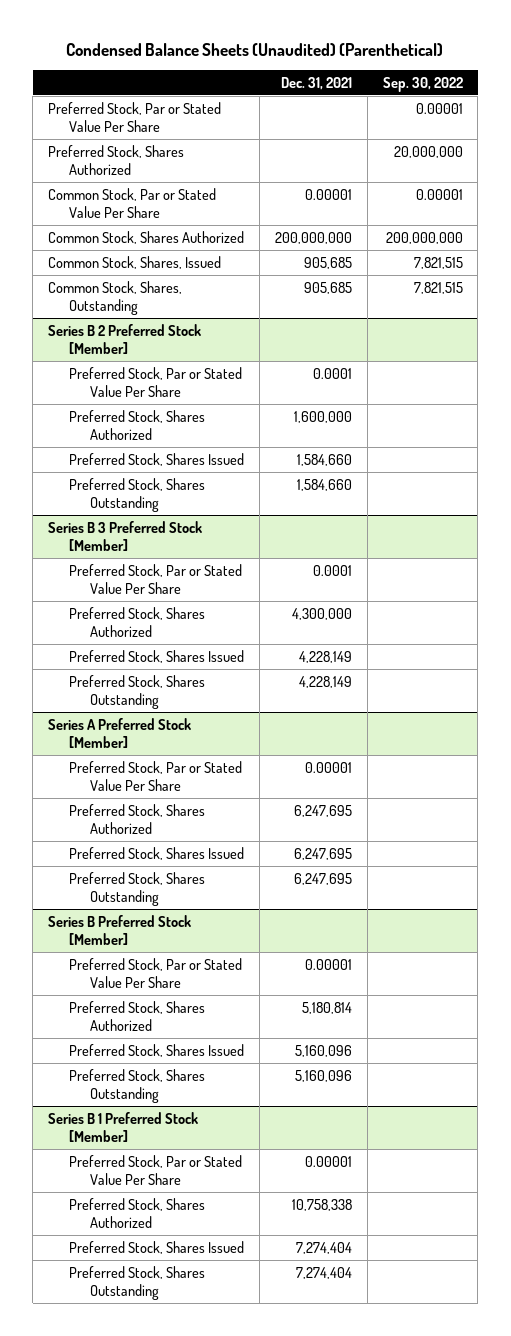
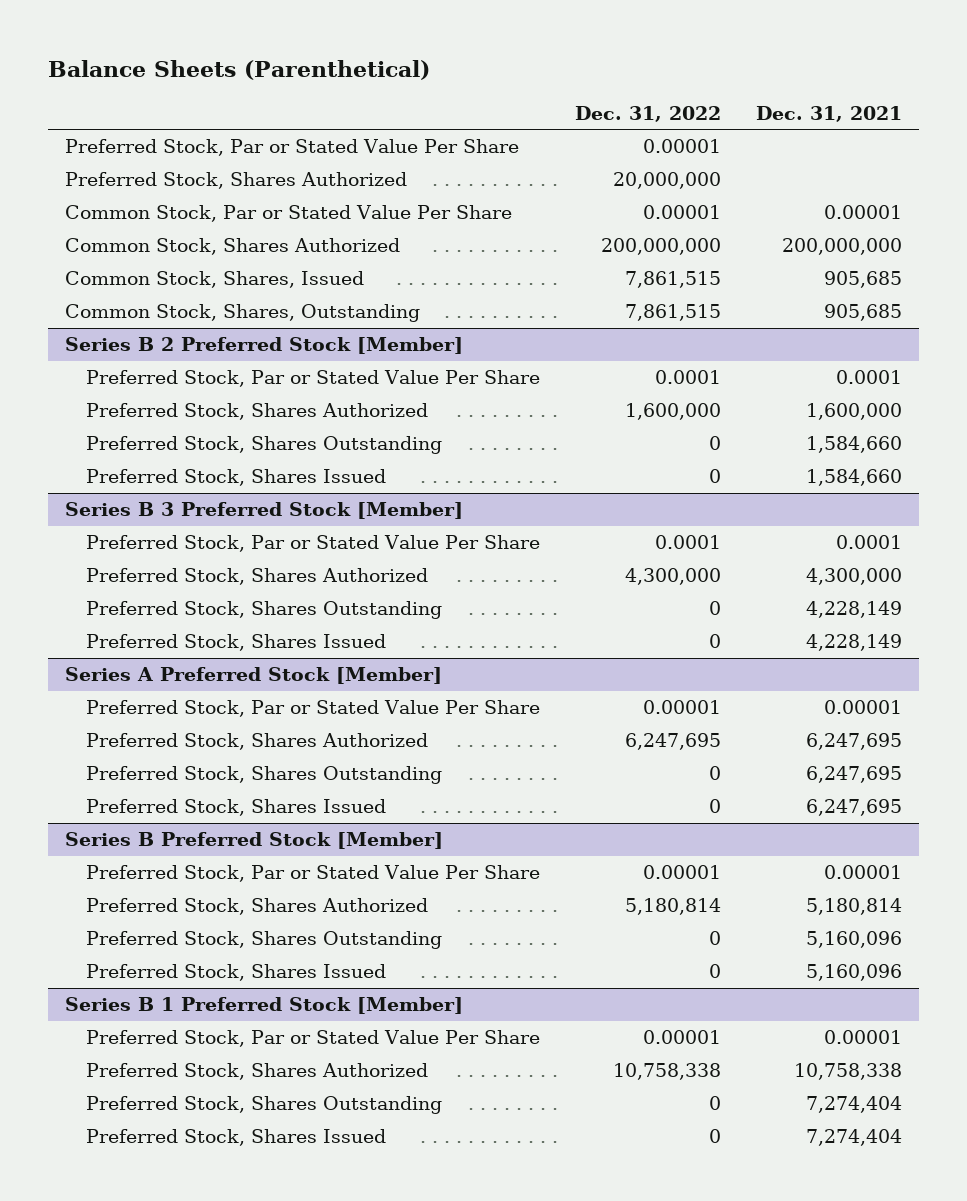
- Condensed Balance Sheets (Unaudited) (Parenthetical)
+ Balance Sheets (Parenthetical)
- | Dec. 31, 2021 | Sep. 30, 2022
+ | Dec. 31, 2022 | Dec. 31, 2021
@ Series B 2 Preferred Stock [Member]
moved down: Preferred Stock, Shares Issued | 0 | 1,584,660
@ Series B 3 Preferred Stock [Member]
moved down: Preferred Stock, Shares Issued | 0 | 4,228,149
@ Series A Preferred Stock [Member]
moved down: Preferred Stock, Shares Issued | 0 | 6,247,695
@ Series B Preferred Stock [Member]
moved down: Preferred Stock, Shares Issued | 0 | 5,160,096
@ Series B 1 Preferred Stock [Member]
moved down: Preferred Stock, Shares Issued | 0 | 7,274,404

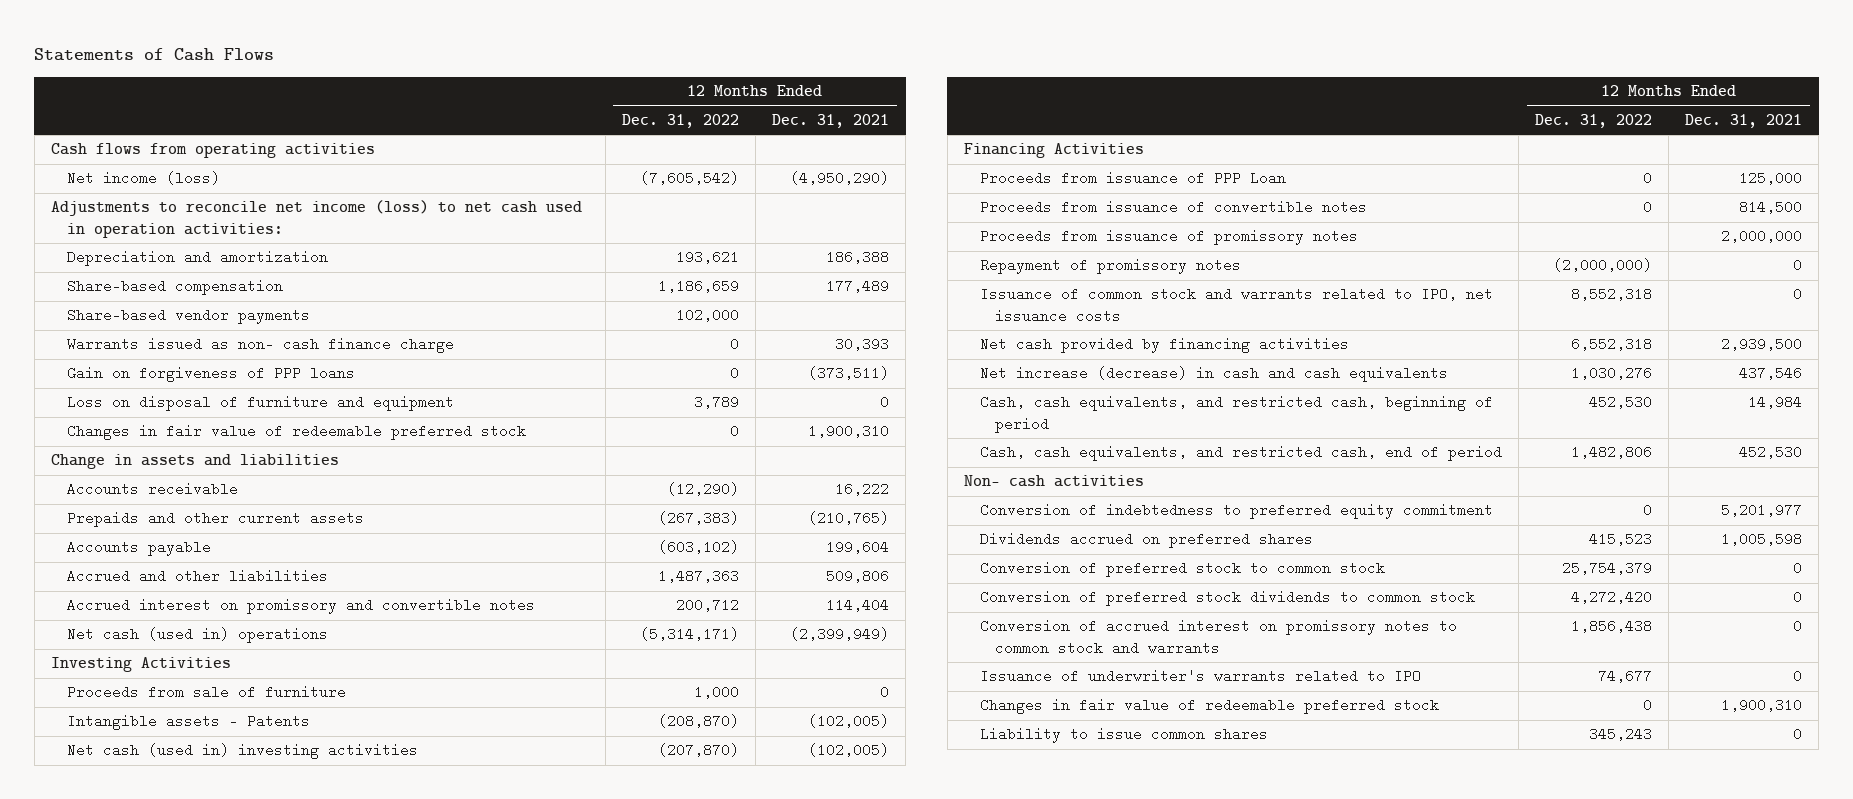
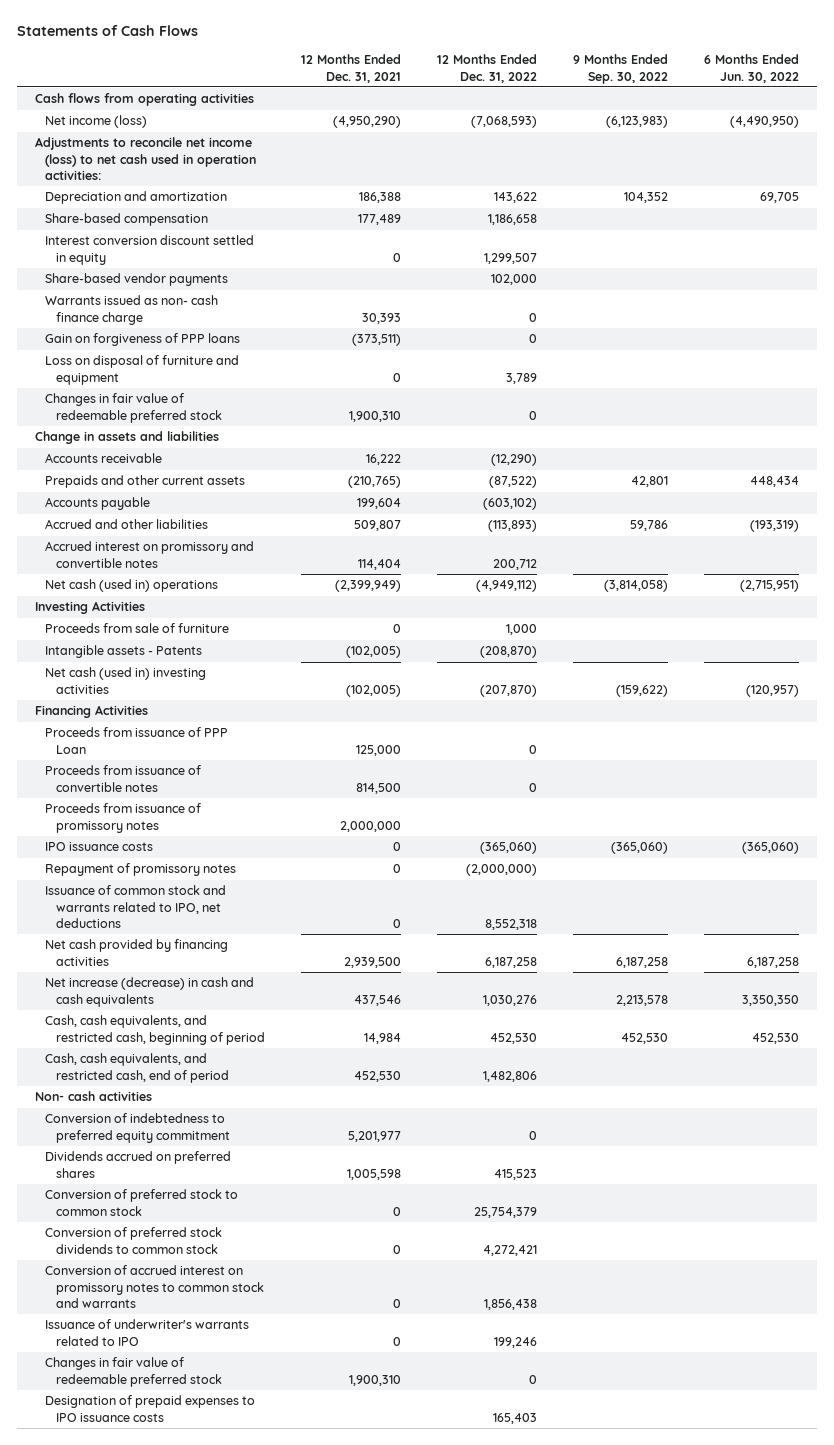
- | 12 Months Ended Dec. 31, 2022 | 12 Months Ended Dec. 31, 2021
+ | 12 Months Ended Dec. 31, 2021 | 12 Months Ended Dec. 31, 2022 | 9 Months Ended Sep. 30, 2022 | 6 Months Ended Jun. 30, 2022
- Net income (loss) | (7,605,542) | (4,950,290)
+ Net income (loss) | (4,950,290) | (7,068,593) | (6,123,983) | (4,490,950)
- Depreciation and amortization | 193,621 | 186,388
- Share-based compensation | 1,186,659 | 177,489
+ Depreciation and amortization | 186,388 | 143,622 | 104,352 | 69,705
+ Share-based compensation | 177,489 | 1,186,658 | |
+ Interest conversion discount settled in equity | 0 | 1,299,507 | |
- Prepaids and other current assets | (267,383) | (210,765)
+ Prepaids and other current assets | (210,765) | (87,522) | 42,801 | 448,434
- Accrued and other liabilities | 1,487,363 | 509,806
+ Accrued and other liabilities | 509,807 | (113,893) | 59,786 | (193,319)
- Net cash (used in) operations | (5,314,171) | (2,399,949)
+ Net cash (used in) operations | (2,399,949) | (4,949,112) | (3,814,058) | (2,715,951)
+ IPO issuance costs | 0 | (365,060) | (365,060) | (365,060)
- Issuance of common stock and warrants related to IPO, net issuance costs | 8,552,318 | 0
- Net cash provided by financing activities | 6,552,318 | 2,939,500
+ Issuance of common stock and warrants related to IPO, net deductions | 0 | 8,552,318 | |
+ Net cash provided by financing activities | 2,939,500 | 6,187,258 | 6,187,258 | 6,187,258
- Conversion of preferred stock dividends to common stock | 4,272,420 | 0
+ Conversion of preferred stock dividends to common stock | 0 | 4,272,421 | |
- Issuance of underwriter's warrants related to IPO | 74,677 | 0
+ Issuance of underwriter's warrants related to IPO | 0 | 199,246 | |
- Liability to issue common shares | 345,243 | 0
+ Designation of prepaid expenses to IPO issuance costs | | 165,403 | |

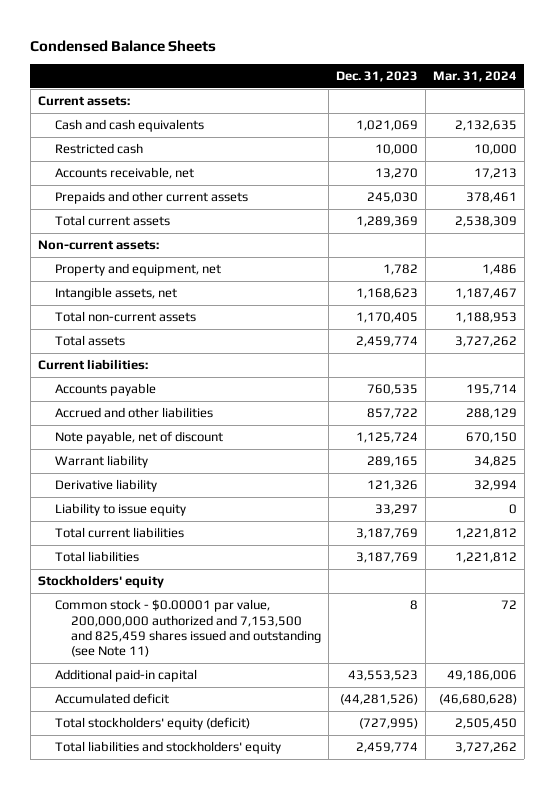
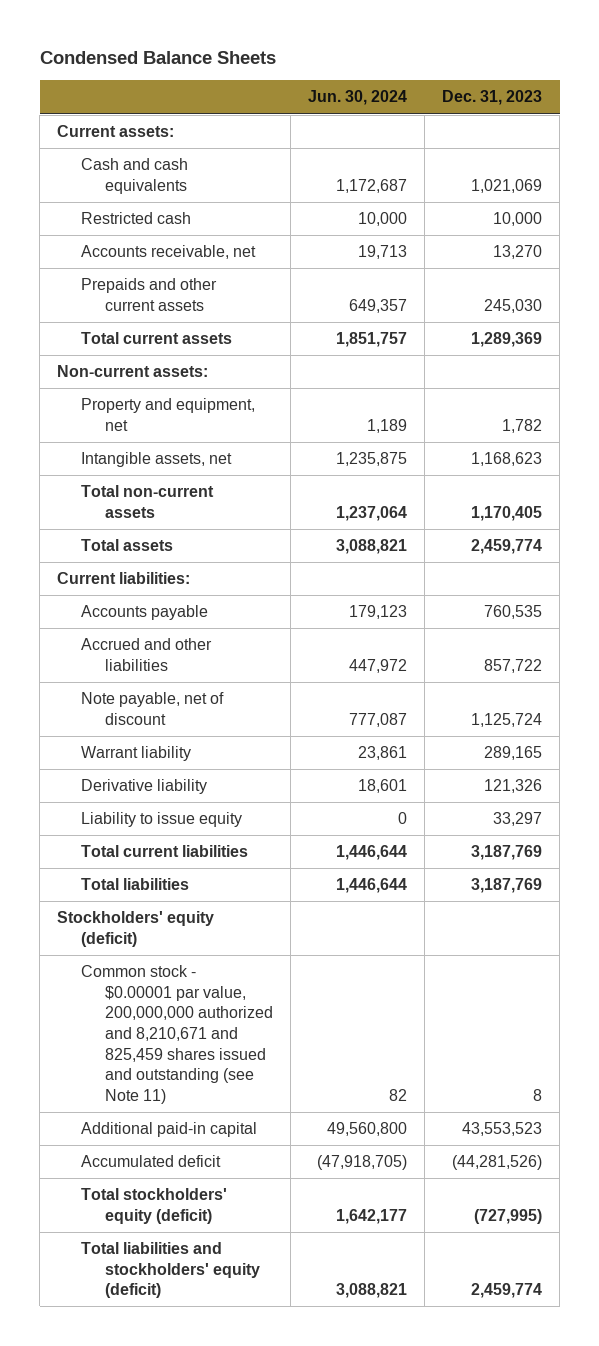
- | Dec. 31, 2023 | Mar. 31, 2024
+ | Jun. 30, 2024 | Dec. 31, 2023
- Stockholders' equity
- Common stock - $0.00001 par value, 200,000,000 authorized and 7,153,500 and 825,459 shares issued and outstanding (see Note 11) | 8 | 72
+ Stockholders' equity (deficit)
+ Common stock - $0.00001 par value, 200,000,000 authorized and 8,210,671 and 825,459 shares issued and outstanding (see Note 11) | 82 | 8
- Total liabilities and stockholders' equity | 2,459,774 | 3,727,262
+ Total liabilities and stockholders' equity (deficit) | 3,088,821 | 2,459,774

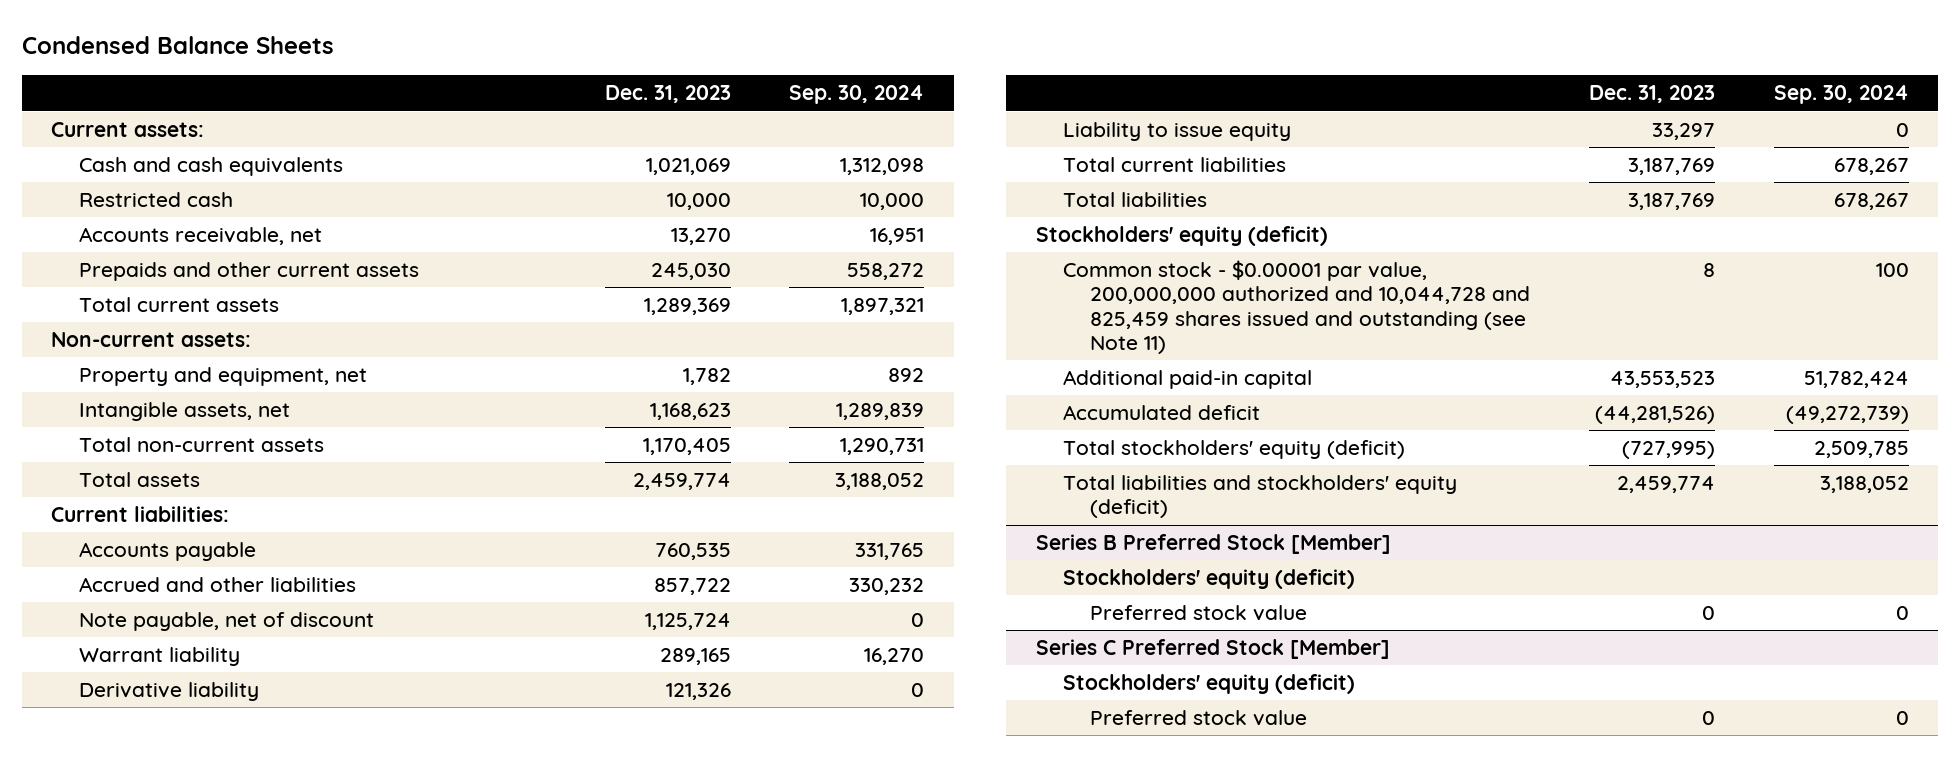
- | Jun. 30, 2024 | Dec. 31, 2023
+ | Dec. 31, 2023 | Sep. 30, 2024
- Common stock - $0.00001 par value, 200,000,000 authorized and 8,210,671 and 825,459 shares issued and outstanding (see Note 11) | 82 | 8
+ Common stock - $0.00001 par value, 200,000,000 authorized and 10,044,728 and 825,459 shares issued and outstanding (see Note 11) | 8 | 100
+ Series B Preferred Stock [Member]
+ Stockholders' equity (deficit)
+ Preferred stock value | 0 | 0
+ Series C Preferred Stock [Member]
+ Stockholders' equity (deficit)
+ Preferred stock value | 0 | 0

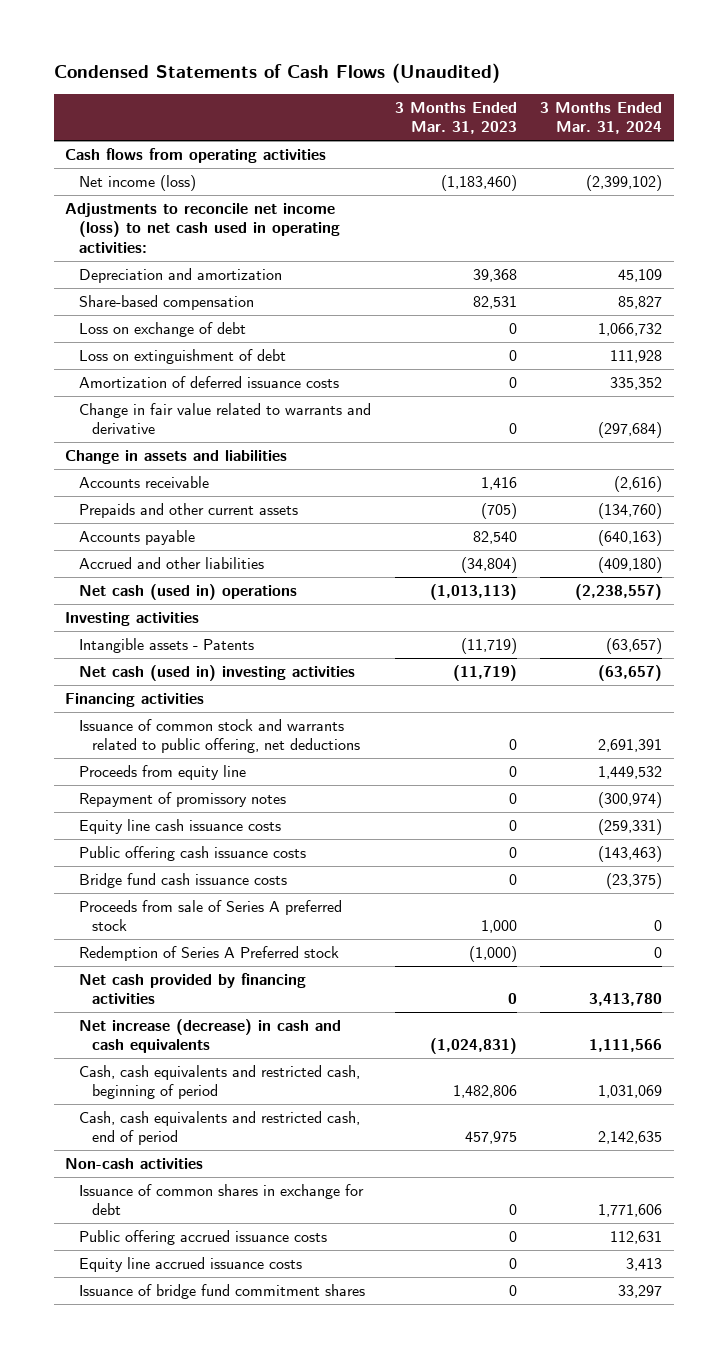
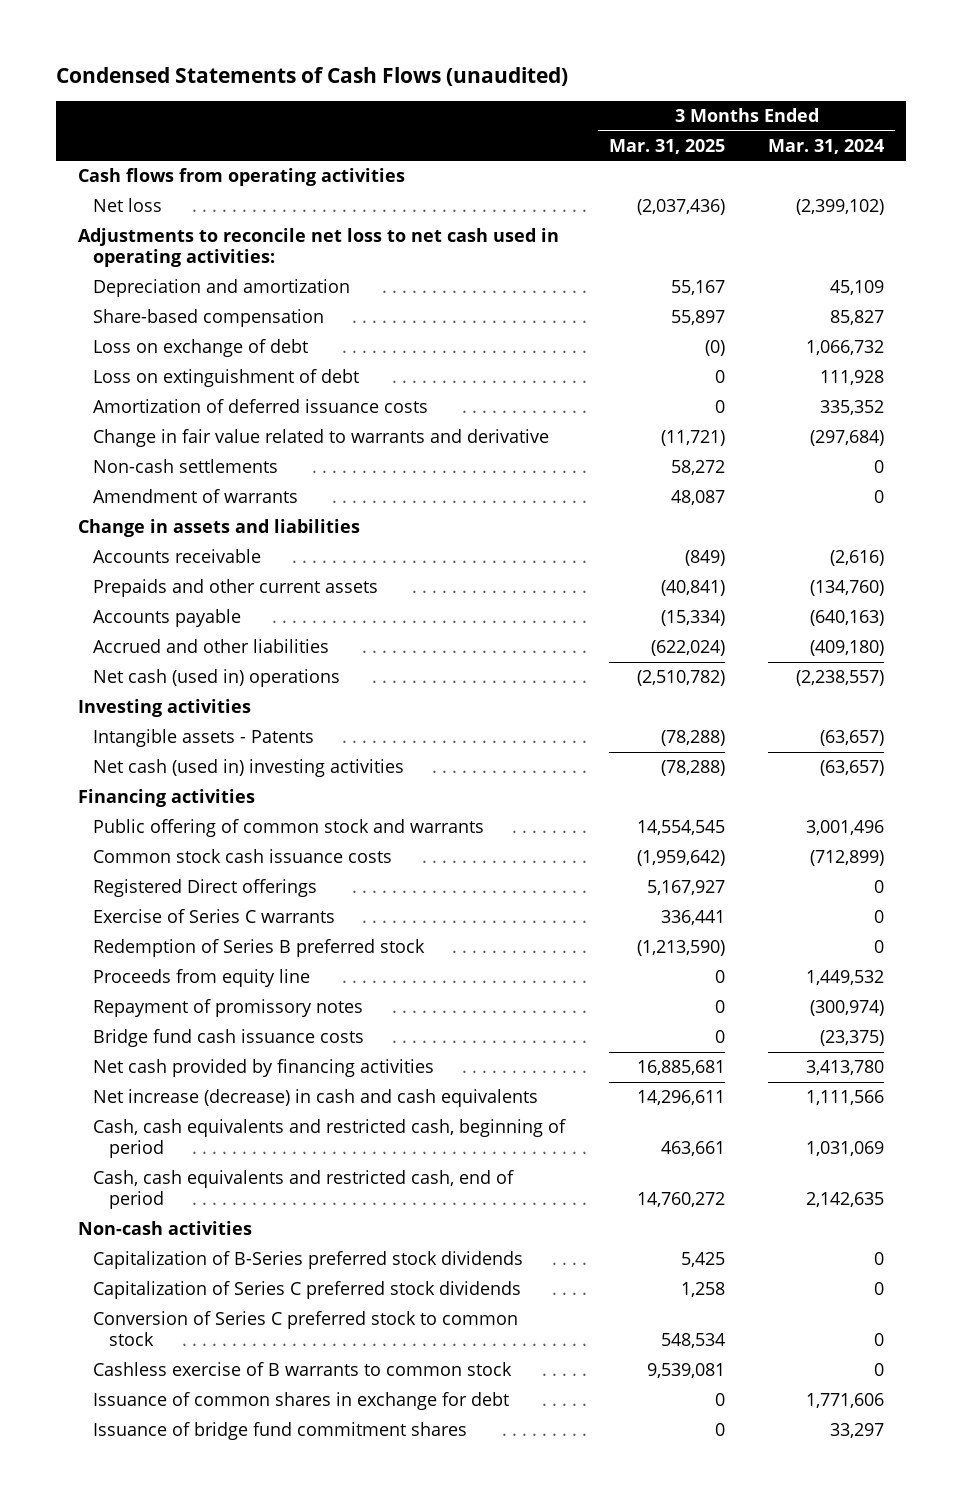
- Condensed Statements of Cash Flows (Unaudited)
+ Condensed Statements of Cash Flows (unaudited)
- | 3 Months Ended Mar. 31, 2023 | 3 Months Ended Mar. 31, 2024
+ | 3 Months Ended Mar. 31, 2025 | 3 Months Ended Mar. 31, 2024
- Net income (loss) | (1,183,460) | (2,399,102)
- Adjustments to reconcile net income (loss) to net cash used in operating activities:
+ Net loss | (2,037,436) | (2,399,102)
+ Adjustments to reconcile net loss to net cash used in operating activities:
+ Non-cash settlements | 58,272 | 0
+ Amendment of warrants | 48,087 | 0
- Issuance of common stock and warrants related to public offering, net deductions | 0 | 2,691,391
+ Public offering of common stock and warrants | 14,554,545 | 3,001,496
+ Common stock cash issuance costs | (1,959,642) | (712,899)
+ Registered Direct offerings | 5,167,927 | 0
+ Exercise of Series C warrants | 336,441 | 0
+ Redemption of Series B preferred stock | (1,213,590) | 0
- Equity line cash issuance costs | 0 | (259,331)
- Public offering cash issuance costs | 0 | (143,463)
- Proceeds from sale of Series A preferred stock | 1,000 | 0
- Redemption of Series A Preferred stock | (1,000) | 0
+ Capitalization of B-Series preferred stock dividends | 5,425 | 0
+ Capitalization of Series C preferred stock dividends | 1,258 | 0
+ Conversion of Series C preferred stock to common stock | 548,534 | 0
+ Cashless exercise of B warrants to common stock | 9,539,081 | 0
- Public offering accrued issuance costs | 0 | 112,631
- Equity line accrued issuance costs | 0 | 3,413

